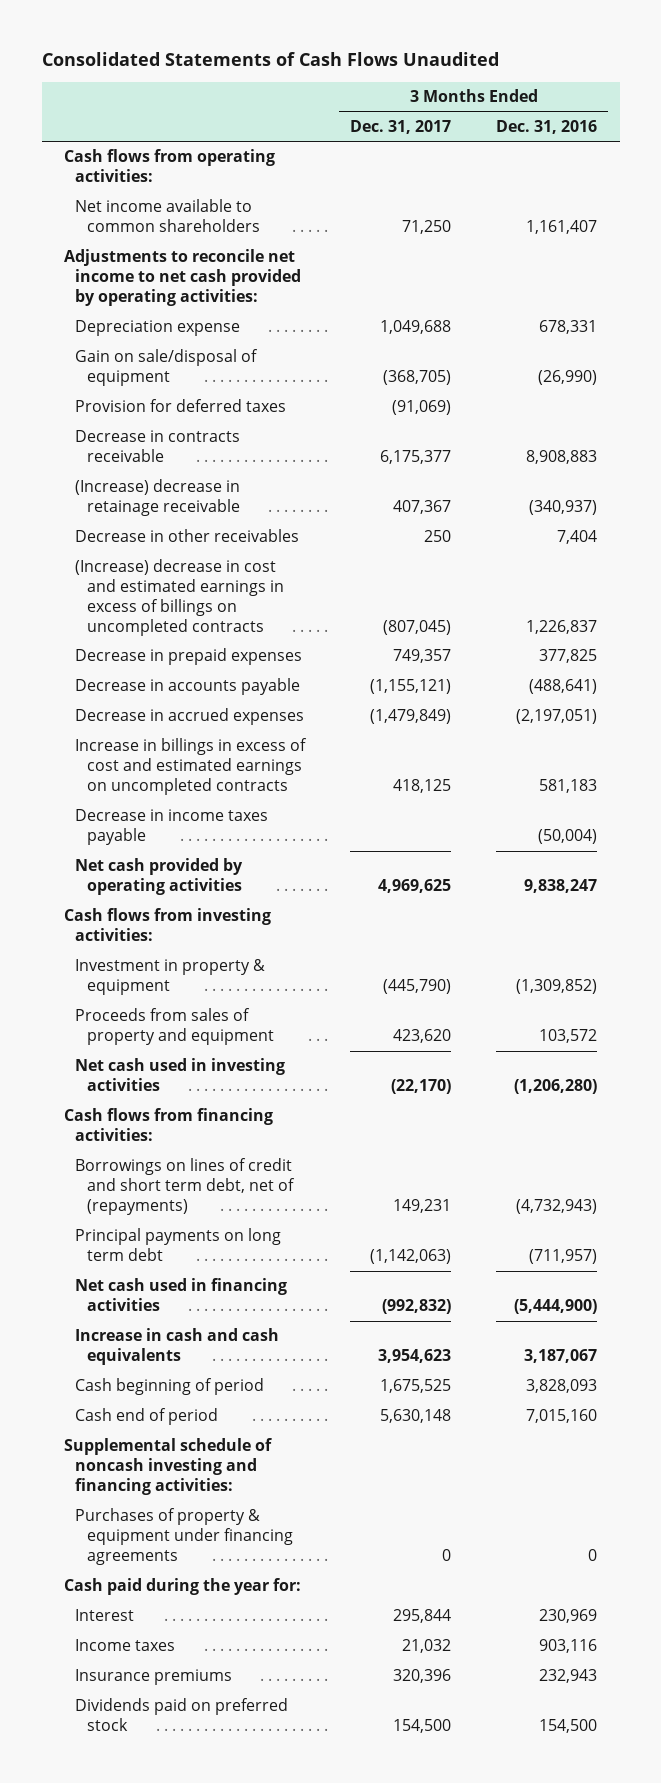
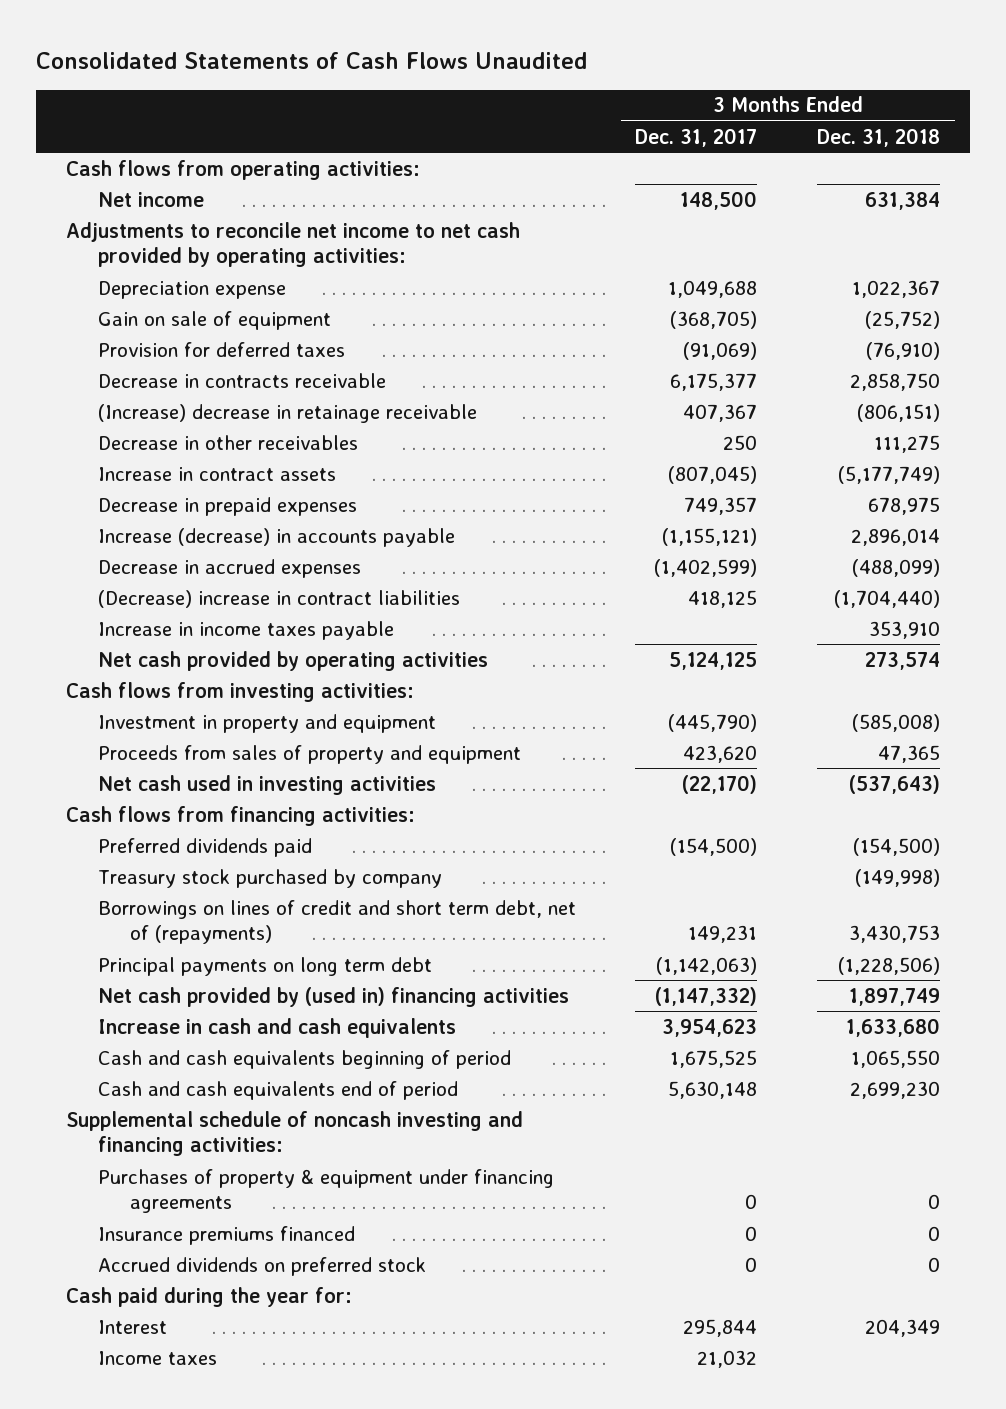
- | 3 Months Ended Dec. 31, 2017 | 3 Months Ended Dec. 31, 2016
+ | 3 Months Ended Dec. 31, 2017 | 3 Months Ended Dec. 31, 2018
- Net income available to common shareholders | 71,250 | 1,161,407
+ Net income | 148,500 | 631,384
- Gain on sale/disposal of equipment | (368,705) | (26,990)
+ Gain on sale of equipment | (368,705) | (25,752)
- (Increase) decrease in cost and estimated earnings in excess of billings on uncompleted contracts | (807,045) | 1,226,837
+ Increase in contract assets | (807,045) | (5,177,749)
- Decrease in accounts payable | (1,155,121) | (488,641)
- Decrease in accrued expenses | (1,479,849) | (2,197,051)
- Increase in billings in excess of cost and estimated earnings on uncompleted contracts | 418,125 | 581,183
- Decrease in income taxes payable | | (50,004)
- Net cash provided by operating activities | 4,969,625 | 9,838,247
+ Increase (decrease) in accounts payable | (1,155,121) | 2,896,014
+ Decrease in accrued expenses | (1,402,599) | (488,099)
+ (Decrease) increase in contract liabilities | 418,125 | (1,704,440)
+ Increase in income taxes payable | | 353,910
+ Net cash provided by operating activities | 5,124,125 | 273,574
- Investment in property & equipment | (445,790) | (1,309,852)
+ Investment in property and equipment | (445,790) | (585,008)
+ Preferred dividends paid | (154,500) | (154,500)
+ Treasury stock purchased by company | | (149,998)
- Net cash used in financing activities | (992,832) | (5,444,900)
+ Net cash provided by (used in) financing activities | (1,147,332) | 1,897,749
- Cash beginning of period | 1,675,525 | 3,828,093
- Cash end of period | 5,630,148 | 7,015,160
+ Cash and cash equivalents beginning of period | 1,675,525 | 1,065,550
+ Cash and cash equivalents end of period | 5,630,148 | 2,699,230
+ Insurance premiums financed | 0 | 0
+ Accrued dividends on preferred stock | 0 | 0
- Insurance premiums | 320,396 | 232,943
- Dividends paid on preferred stock | 154,500 | 154,500

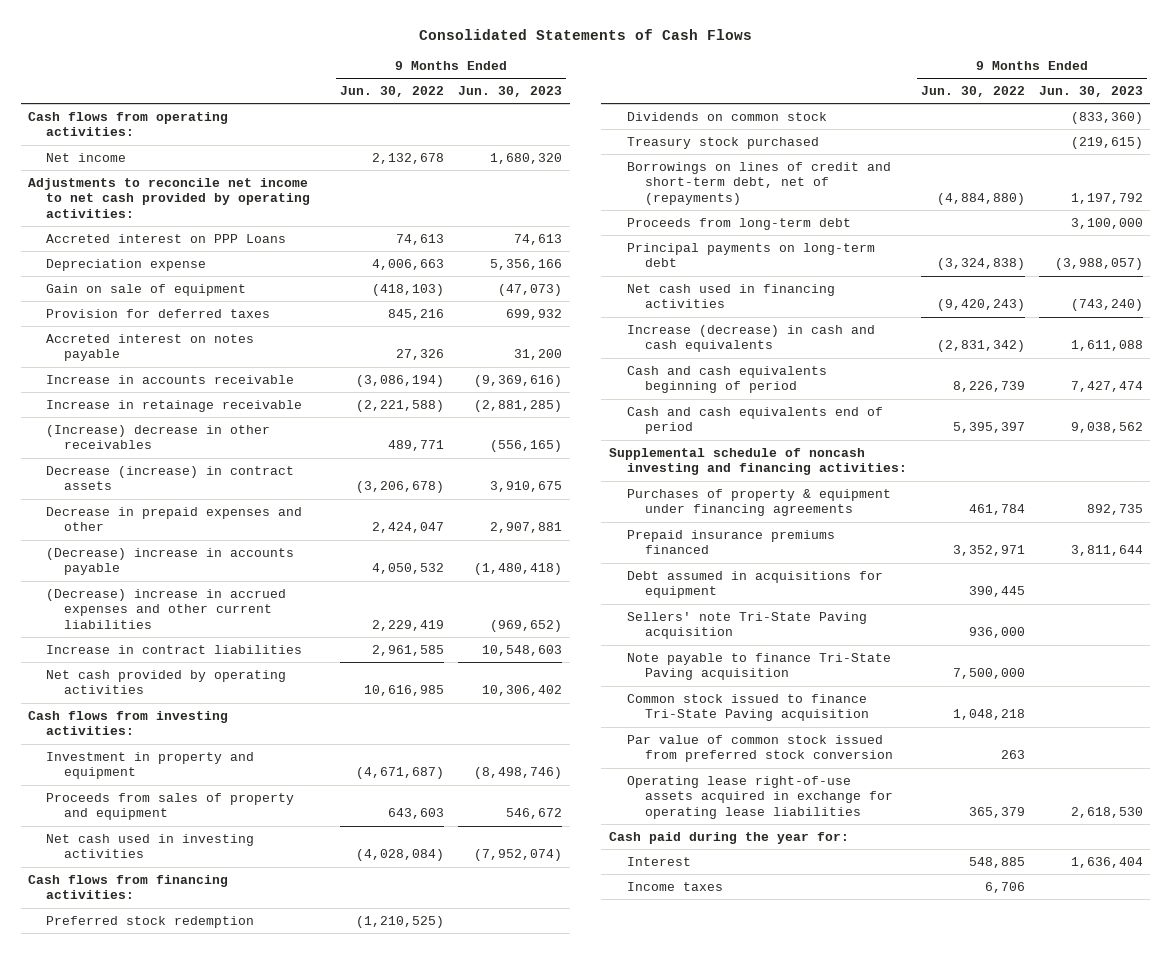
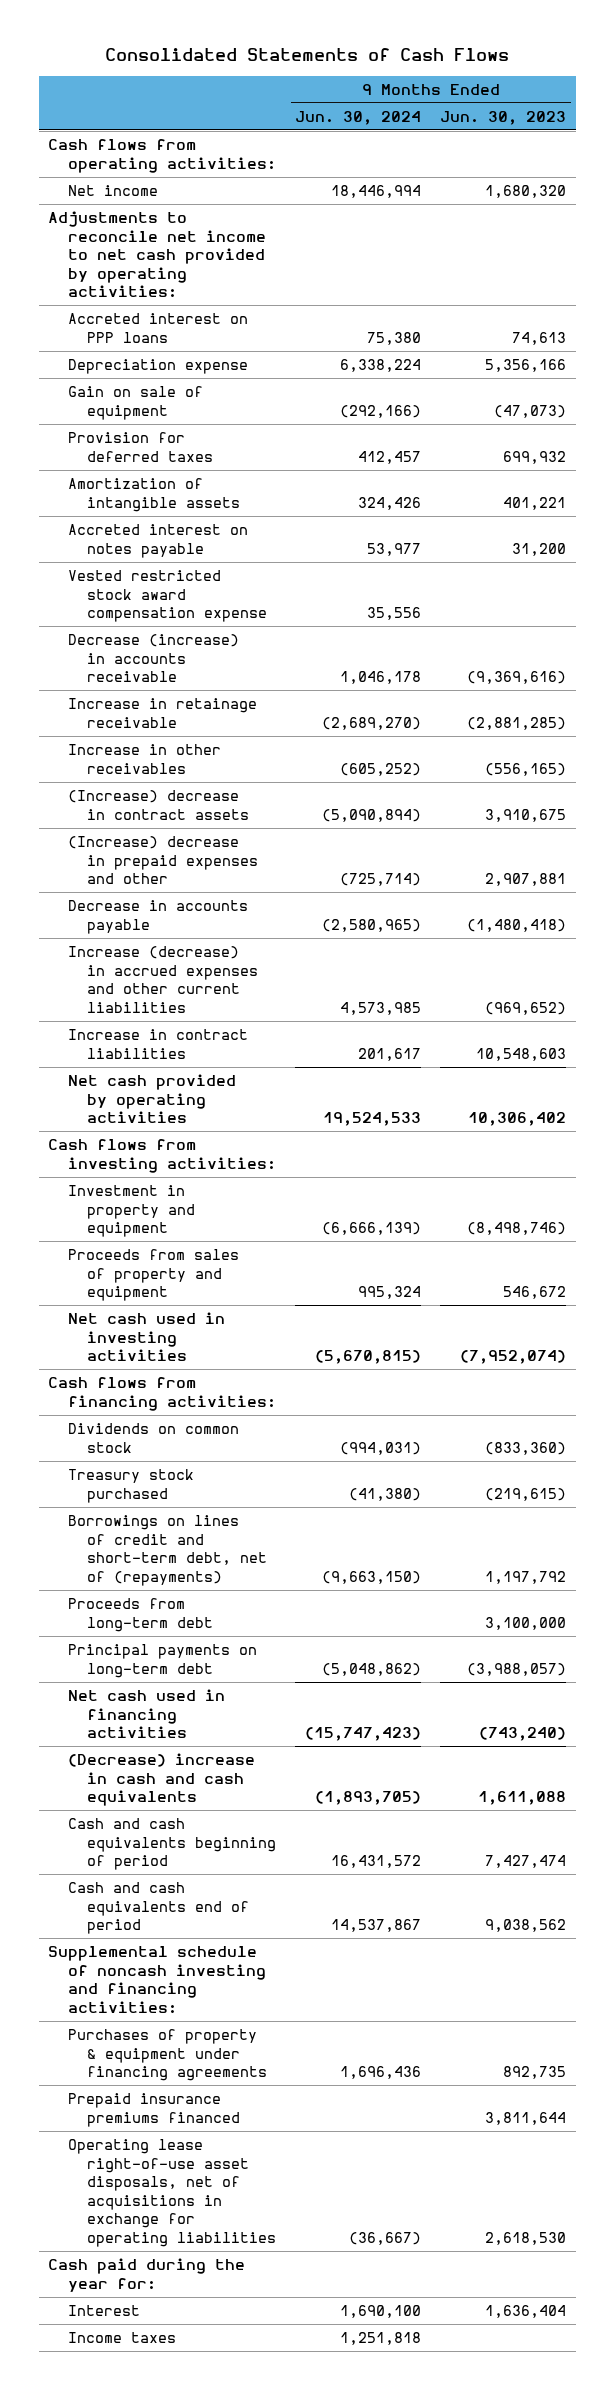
- | 9 Months Ended Jun. 30, 2022 | 9 Months Ended Jun. 30, 2023
+ | 9 Months Ended Jun. 30, 2024 | 9 Months Ended Jun. 30, 2023
- Accreted interest on PPP Loans | 74,613 | 74,613
+ Accreted interest on PPP loans | 75,380 | 74,613
+ Amortization of intangible assets | 324,426 | 401,221
- Increase in accounts receivable | (3,086,194) | (9,369,616)
+ Vested restricted stock award compensation expense | 35,556 |
+ Decrease (increase) in accounts receivable | 1,046,178 | (9,369,616)
- (Increase) decrease in other receivables | 489,771 | (556,165)
- Decrease (increase) in contract assets | (3,206,678) | 3,910,675
- Decrease in prepaid expenses and other | 2,424,047 | 2,907,881
- (Decrease) increase in accounts payable | 4,050,532 | (1,480,418)
- (Decrease) increase in accrued expenses and other current liabilities | 2,229,419 | (969,652)
+ Increase in other receivables | (605,252) | (556,165)
+ (Increase) decrease in contract assets | (5,090,894) | 3,910,675
+ (Increase) decrease in prepaid expenses and other | (725,714) | 2,907,881
+ Decrease in accounts payable | (2,580,965) | (1,480,418)
+ Increase (decrease) in accrued expenses and other current liabilities | 4,573,985 | (969,652)
- Preferred stock redemption | (1,210,525) |
- Increase (decrease) in cash and cash equivalents | (2,831,342) | 1,611,088
+ (Decrease) increase in cash and cash equivalents | (1,893,705) | 1,611,088
- Debt assumed in acquisitions for equipment | 390,445 |
- Sellers' note Tri-State Paving acquisition | 936,000 |
- Note payable to finance Tri-State Paving acquisition | 7,500,000 |
- Common stock issued to finance Tri-State Paving acquisition | 1,048,218 |
- Par value of common stock issued from preferred stock conversion | 263 |
- Operating lease right-of-use assets acquired in exchange for operating lease liabilities | 365,379 | 2,618,530
+ Operating lease right-of-use asset disposals, net of acquisitions in exchange for operating liabilities | (36,667) | 2,618,530

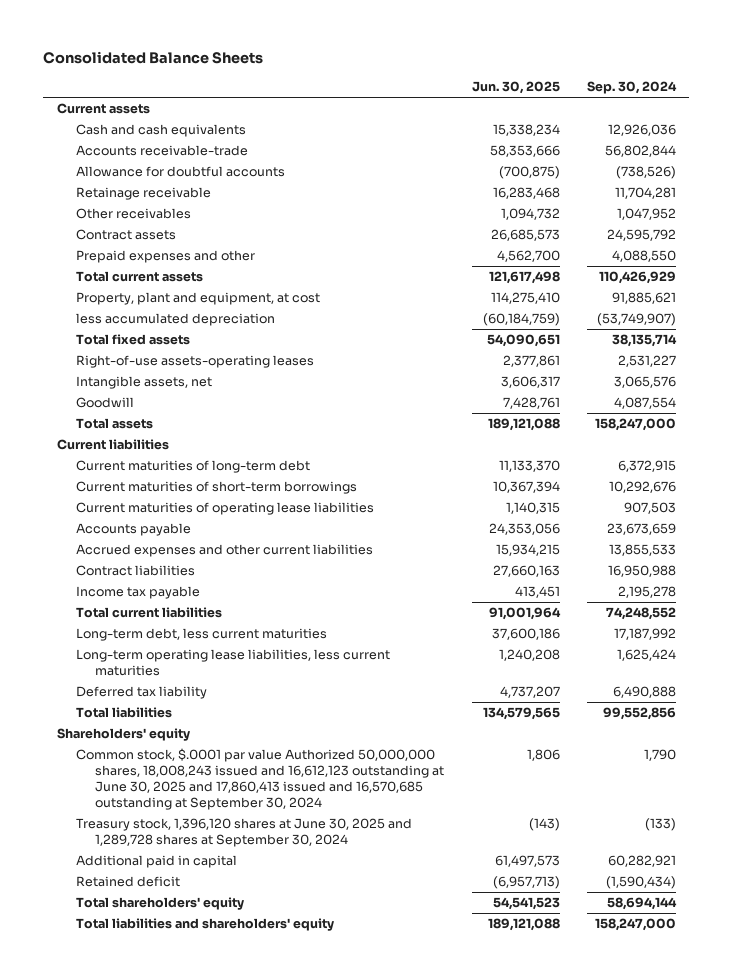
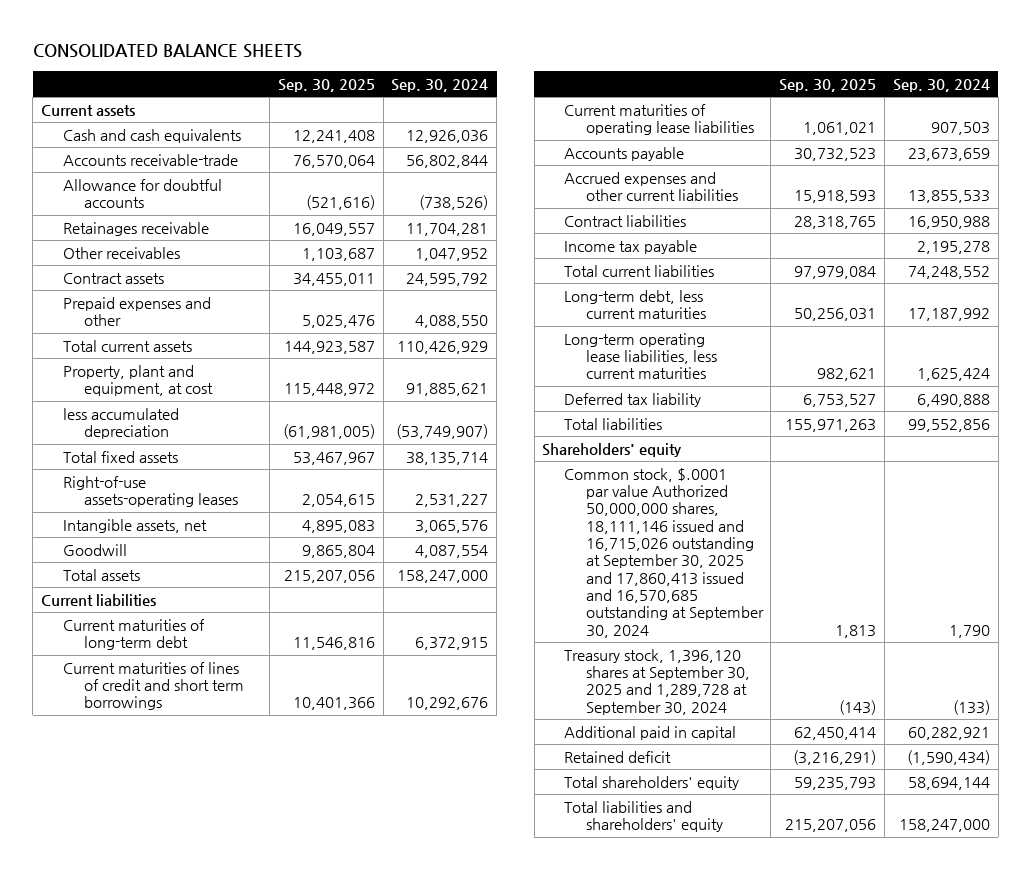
- Consolidated Balance Sheets
+ CONSOLIDATED BALANCE SHEETS
- | Jun. 30, 2025 | Sep. 30, 2024
+ | Sep. 30, 2025 | Sep. 30, 2024
- Retainage receivable | 16,283,468 | 11,704,281
+ Retainages receivable | 16,049,557 | 11,704,281
- Current maturities of short-term borrowings | 10,367,394 | 10,292,676
+ Current maturities of lines of credit and short term borrowings | 10,401,366 | 10,292,676
- Common stock, $.0001 par value Authorized 50,000,000 shares, 18,008,243 issued and 16,612,123 outstanding at June 30, 2025 and 17,860,413 issued and 16,570,685 outstanding at September 30, 2024 | 1,806 | 1,790
- Treasury stock, 1,396,120 shares at June 30, 2025 and 1,289,728 shares at September 30, 2024 | (143) | (133)
+ Common stock, $.0001 par value Authorized 50,000,000 shares, 18,111,146 issued and 16,715,026 outstanding at September 30, 2025 and 17,860,413 issued and 16,570,685 outstanding at September 30, 2024 | 1,813 | 1,790
+ Treasury stock, 1,396,120 shares at September 30, 2025 and 1,289,728 at September 30, 2024 | (143) | (133)

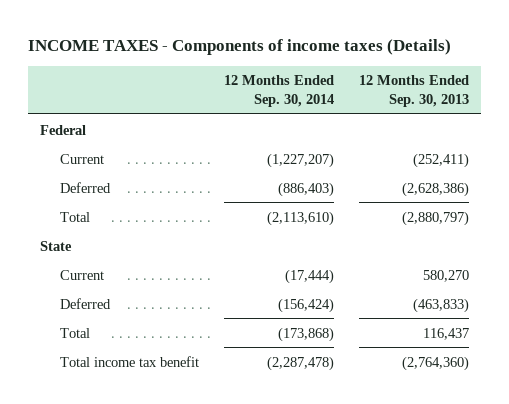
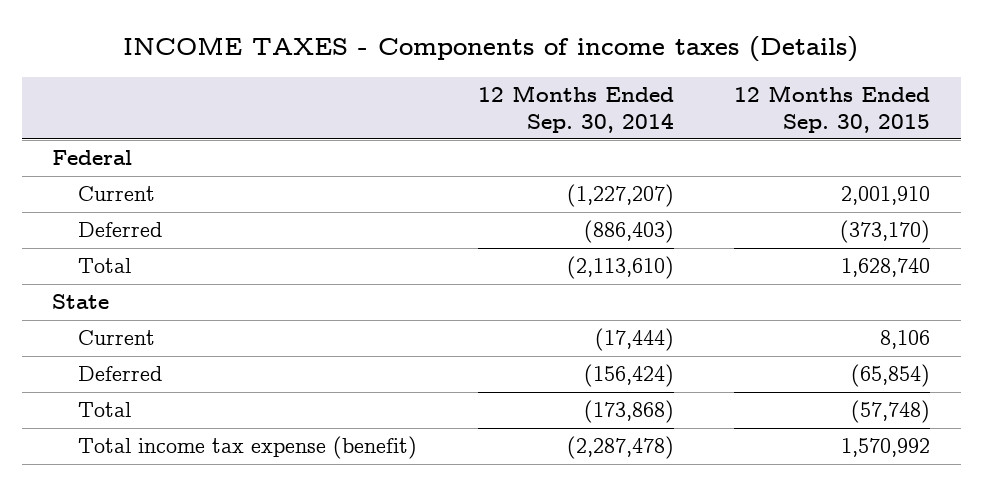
- | 12 Months Ended Sep. 30, 2014 | 12 Months Ended Sep. 30, 2013
+ | 12 Months Ended Sep. 30, 2014 | 12 Months Ended Sep. 30, 2015
- Total income tax benefit | (2,287,478) | (2,764,360)
+ Total income tax expense (benefit) | (2,287,478) | 1,570,992

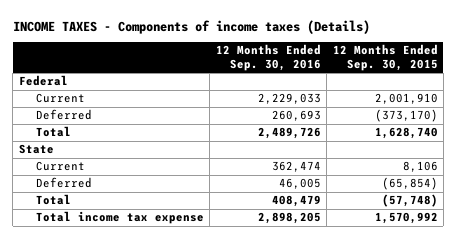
- | 12 Months Ended Sep. 30, 2014 | 12 Months Ended Sep. 30, 2015
+ | 12 Months Ended Sep. 30, 2016 | 12 Months Ended Sep. 30, 2015
- Total income tax expense (benefit) | (2,287,478) | 1,570,992
+ Total income tax expense | 2,898,205 | 1,570,992

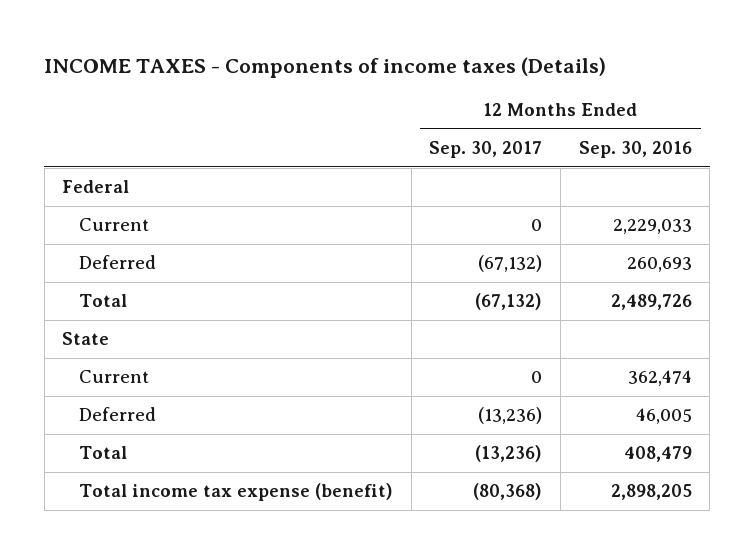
- | 12 Months Ended Sep. 30, 2016 | 12 Months Ended Sep. 30, 2015
+ | 12 Months Ended Sep. 30, 2017 | 12 Months Ended Sep. 30, 2016
- Total income tax expense | 2,898,205 | 1,570,992
+ Total income tax expense (benefit) | (80,368) | 2,898,205

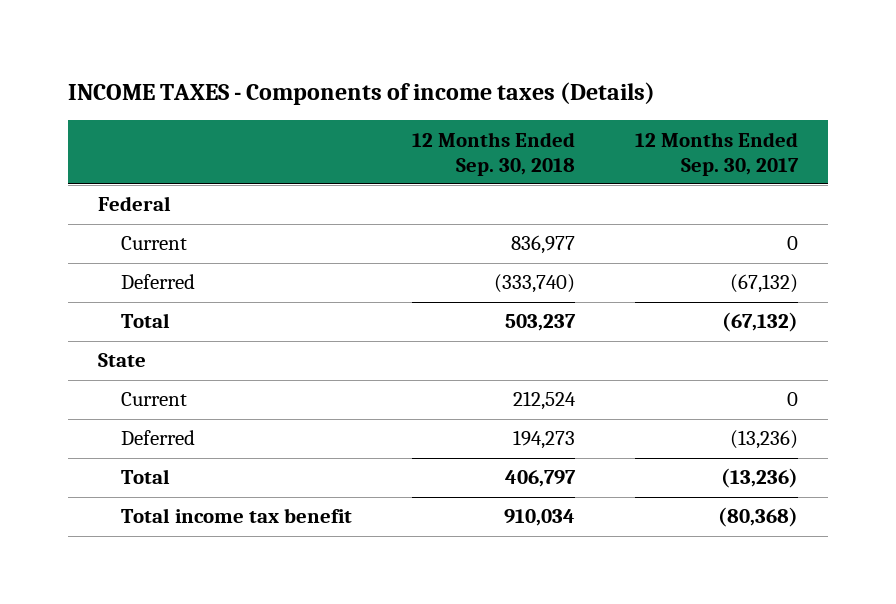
- | 12 Months Ended Sep. 30, 2017 | 12 Months Ended Sep. 30, 2016
+ | 12 Months Ended Sep. 30, 2018 | 12 Months Ended Sep. 30, 2017
- Total income tax expense (benefit) | (80,368) | 2,898,205
+ Total income tax benefit | 910,034 | (80,368)

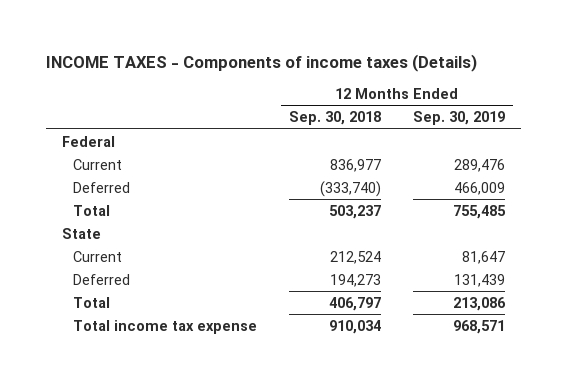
- | 12 Months Ended Sep. 30, 2018 | 12 Months Ended Sep. 30, 2017
+ | 12 Months Ended Sep. 30, 2018 | 12 Months Ended Sep. 30, 2019
- Total income tax benefit | 910,034 | (80,368)
+ Total income tax expense | 910,034 | 968,571

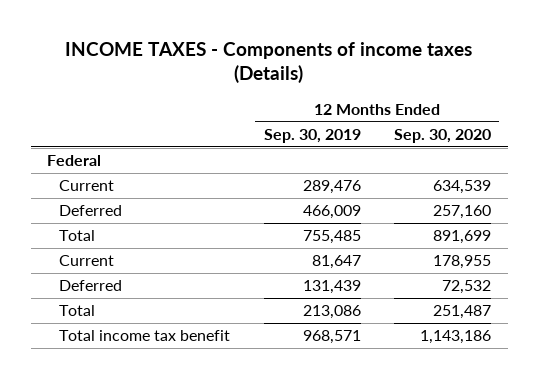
- | 12 Months Ended Sep. 30, 2018 | 12 Months Ended Sep. 30, 2019
+ | 12 Months Ended Sep. 30, 2019 | 12 Months Ended Sep. 30, 2020
- State
- Total income tax expense | 910,034 | 968,571
+ Total income tax benefit | 968,571 | 1,143,186

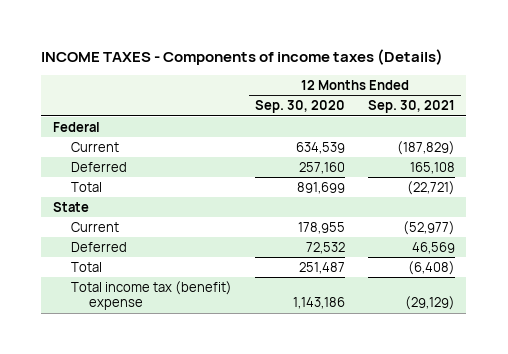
- | 12 Months Ended Sep. 30, 2019 | 12 Months Ended Sep. 30, 2020
+ | 12 Months Ended Sep. 30, 2020 | 12 Months Ended Sep. 30, 2021
+ State
- Total income tax benefit | 968,571 | 1,143,186
+ Total income tax (benefit) expense | 1,143,186 | (29,129)

